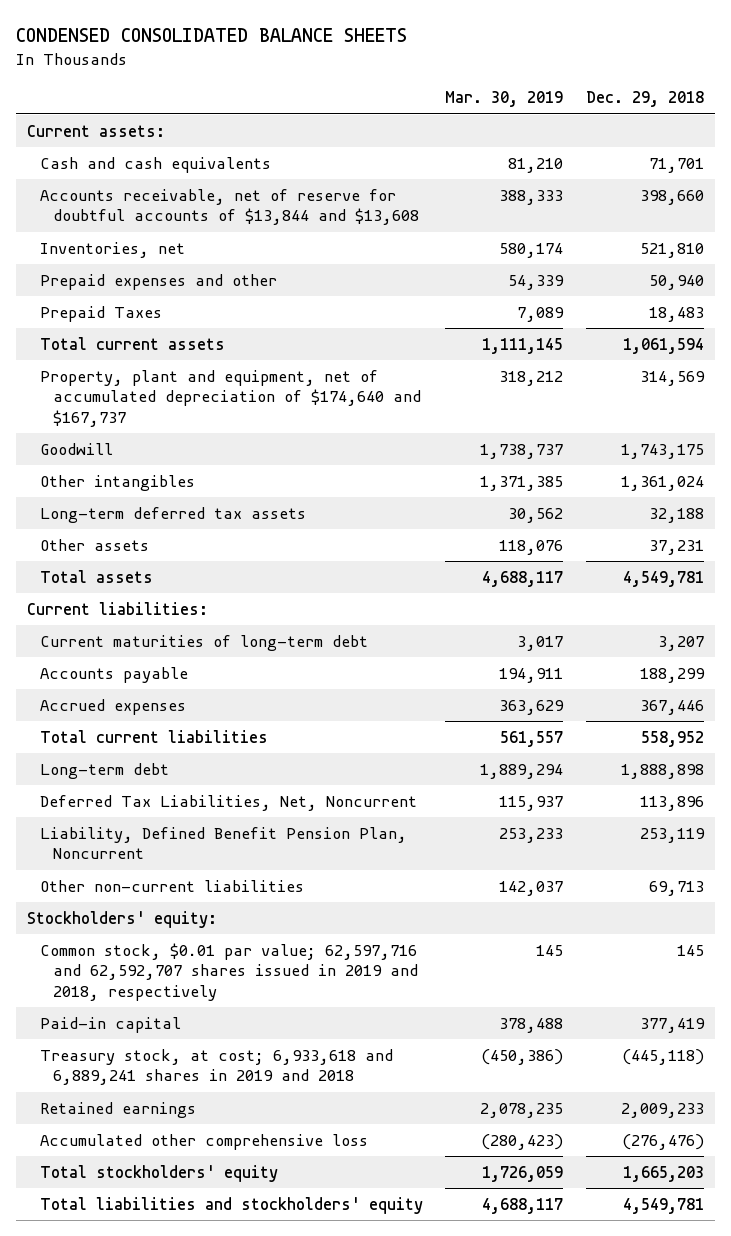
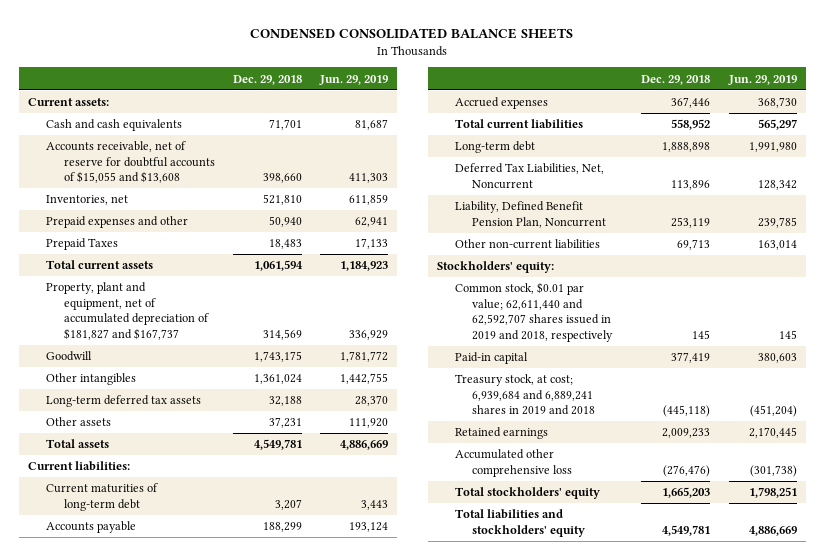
- | Mar. 30, 2019 | Dec. 29, 2018
+ | Dec. 29, 2018 | Jun. 29, 2019
- Accounts receivable, net of reserve for doubtful accounts of $13,844 and $13,608 | 388,333 | 398,660
+ Accounts receivable, net of reserve for doubtful accounts of $15,055 and $13,608 | 398,660 | 411,303
- Property, plant and equipment, net of accumulated depreciation of $174,640 and $167,737 | 318,212 | 314,569
+ Property, plant and equipment, net of accumulated depreciation of $181,827 and $167,737 | 314,569 | 336,929
- Common stock, $0.01 par value; 62,597,716 and 62,592,707 shares issued in 2019 and 2018, respectively | 145 | 145
+ Common stock, $0.01 par value; 62,611,440 and 62,592,707 shares issued in 2019 and 2018, respectively | 145 | 145
- Treasury stock, at cost; 6,933,618 and 6,889,241 shares in 2019 and 2018 | (450,386) | (445,118)
+ Treasury stock, at cost; 6,939,684 and 6,889,241 shares in 2019 and 2018 | (445,118) | (451,204)

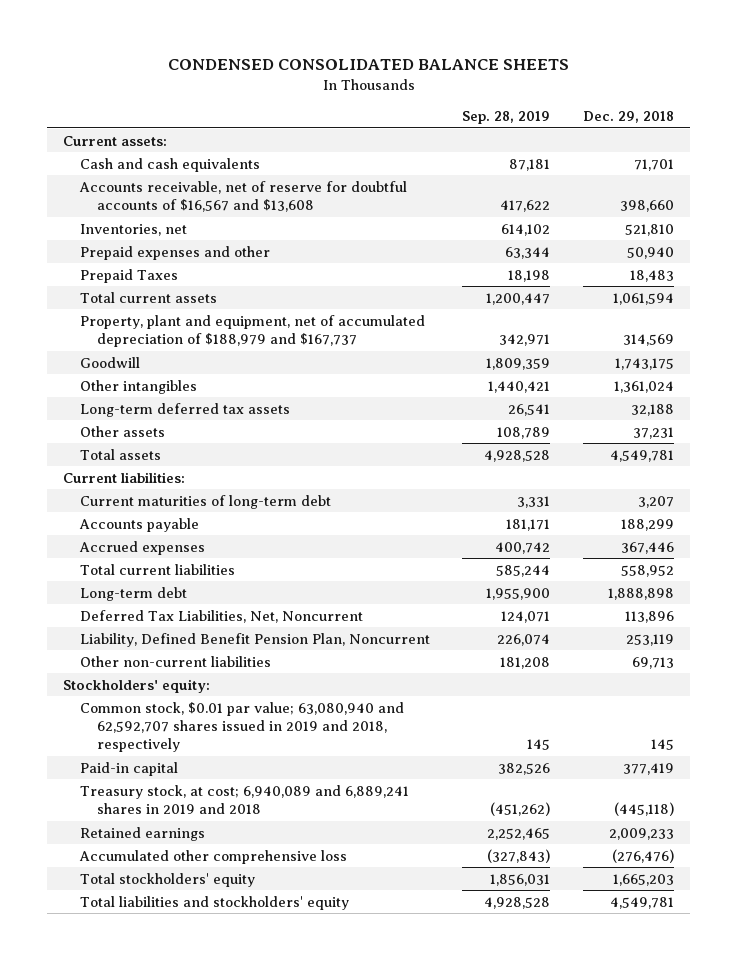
- | Dec. 29, 2018 | Jun. 29, 2019
+ | Sep. 28, 2019 | Dec. 29, 2018
- Accounts receivable, net of reserve for doubtful accounts of $15,055 and $13,608 | 398,660 | 411,303
+ Accounts receivable, net of reserve for doubtful accounts of $16,567 and $13,608 | 417,622 | 398,660
- Property, plant and equipment, net of accumulated depreciation of $181,827 and $167,737 | 314,569 | 336,929
+ Property, plant and equipment, net of accumulated depreciation of $188,979 and $167,737 | 342,971 | 314,569
- Common stock, $0.01 par value; 62,611,440 and 62,592,707 shares issued in 2019 and 2018, respectively | 145 | 145
+ Common stock, $0.01 par value; 63,080,940 and 62,592,707 shares issued in 2019 and 2018, respectively | 145 | 145
- Treasury stock, at cost; 6,939,684 and 6,889,241 shares in 2019 and 2018 | (445,118) | (451,204)
+ Treasury stock, at cost; 6,940,089 and 6,889,241 shares in 2019 and 2018 | (451,262) | (445,118)

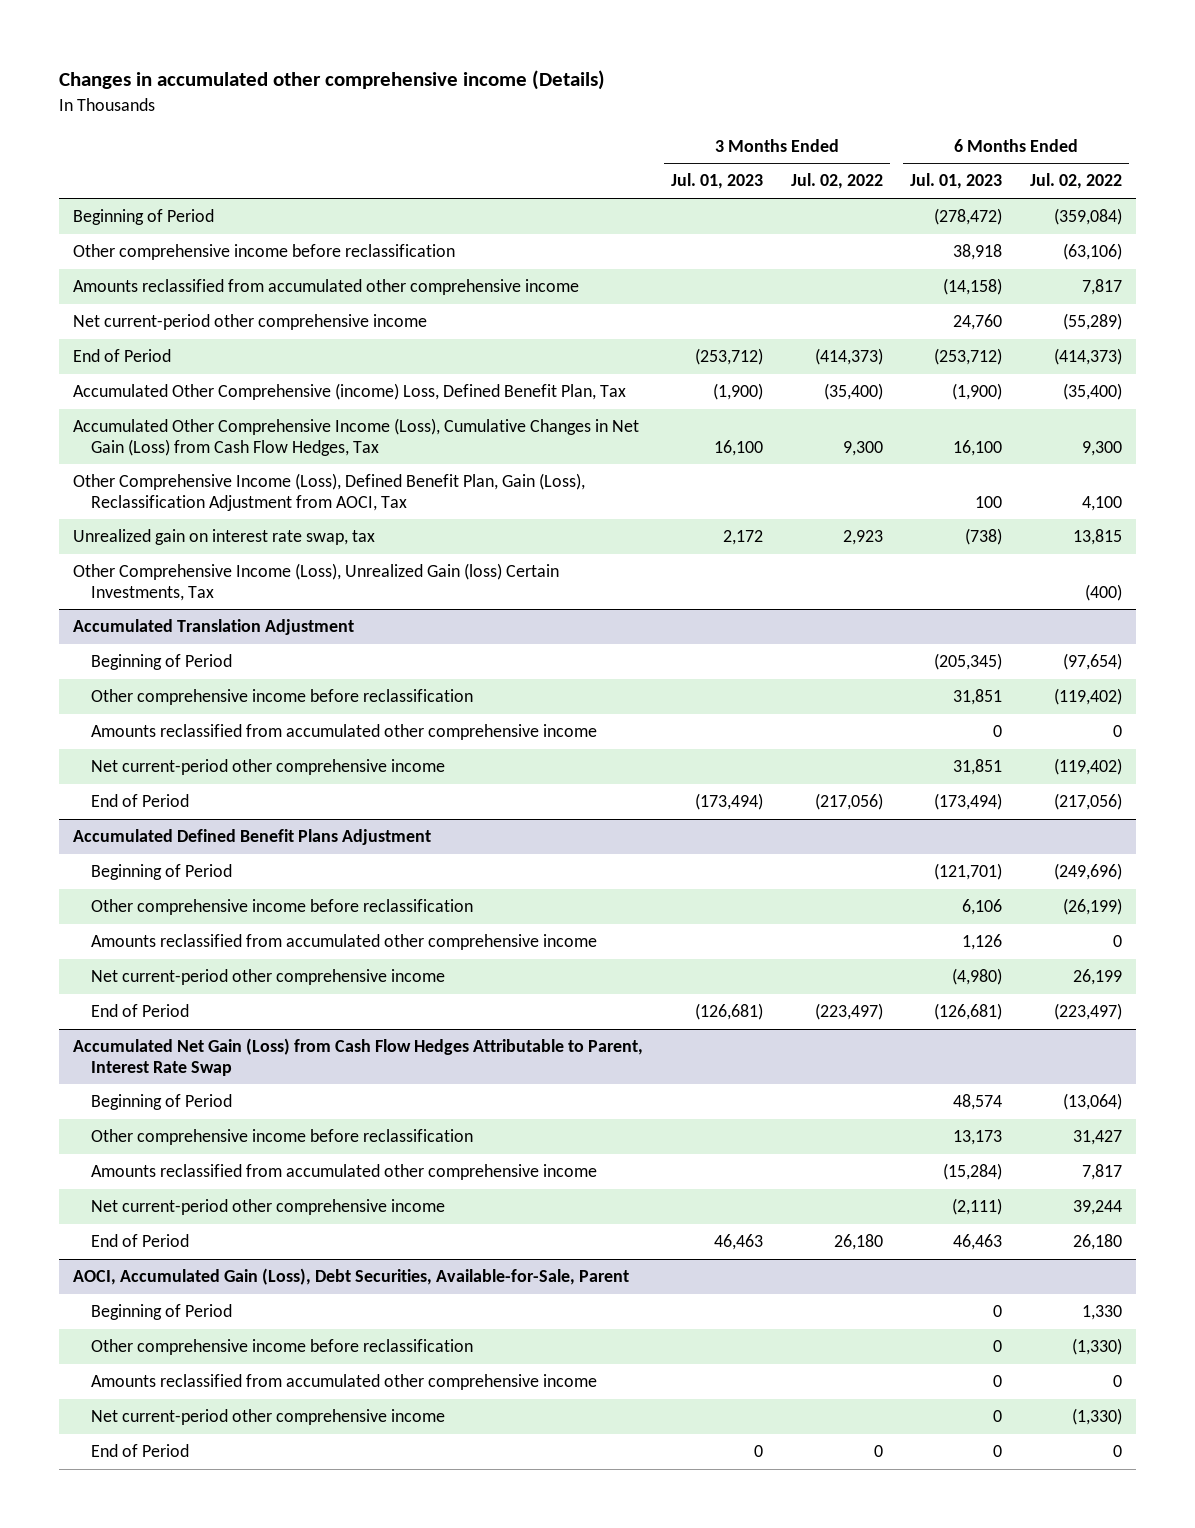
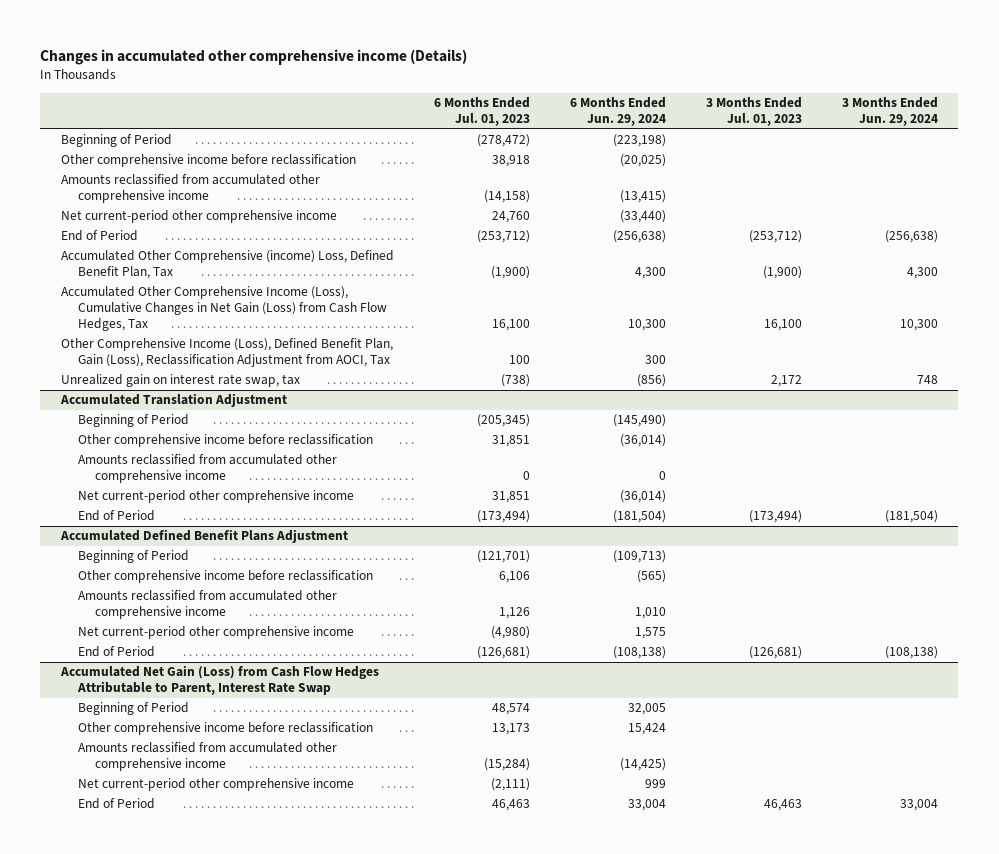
- | 3 Months Ended Jul. 01, 2023 | 3 Months Ended Jul. 02, 2022 | 6 Months Ended Jul. 01, 2023 | 6 Months Ended Jul. 02, 2022
+ | 6 Months Ended Jul. 01, 2023 | 6 Months Ended Jun. 29, 2024 | 3 Months Ended Jul. 01, 2023 | 3 Months Ended Jun. 29, 2024
- Other Comprehensive Income (Loss), Unrealized Gain (loss) Certain Investments, Tax | | | | (400)
- AOCI, Accumulated Gain (Loss), Debt Securities, Available-for-Sale, Parent
- Beginning of Period | | | 0 | 1,330
- Other comprehensive income before reclassification | | | 0 | (1,330)
- Amounts reclassified from accumulated other comprehensive income | | | 0 | 0
- Net current-period other comprehensive income | | | 0 | (1,330)
- End of Period | 0 | 0 | 0 | 0

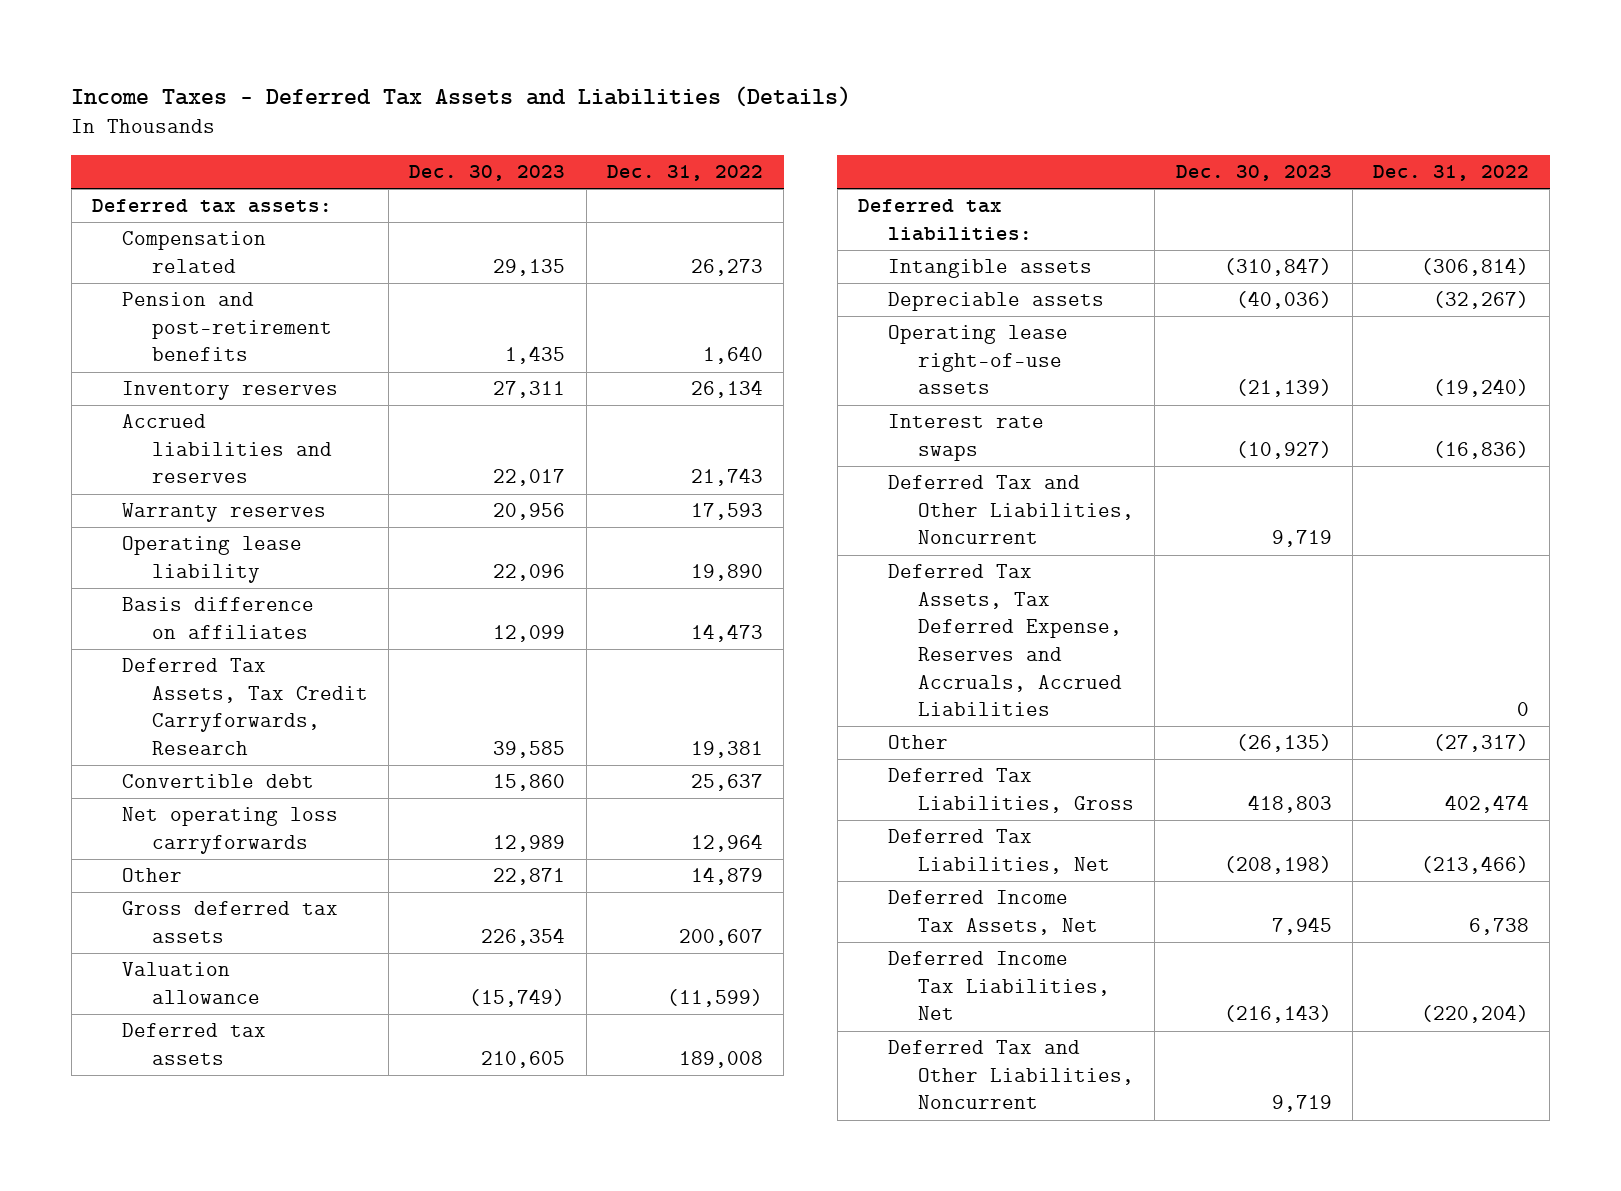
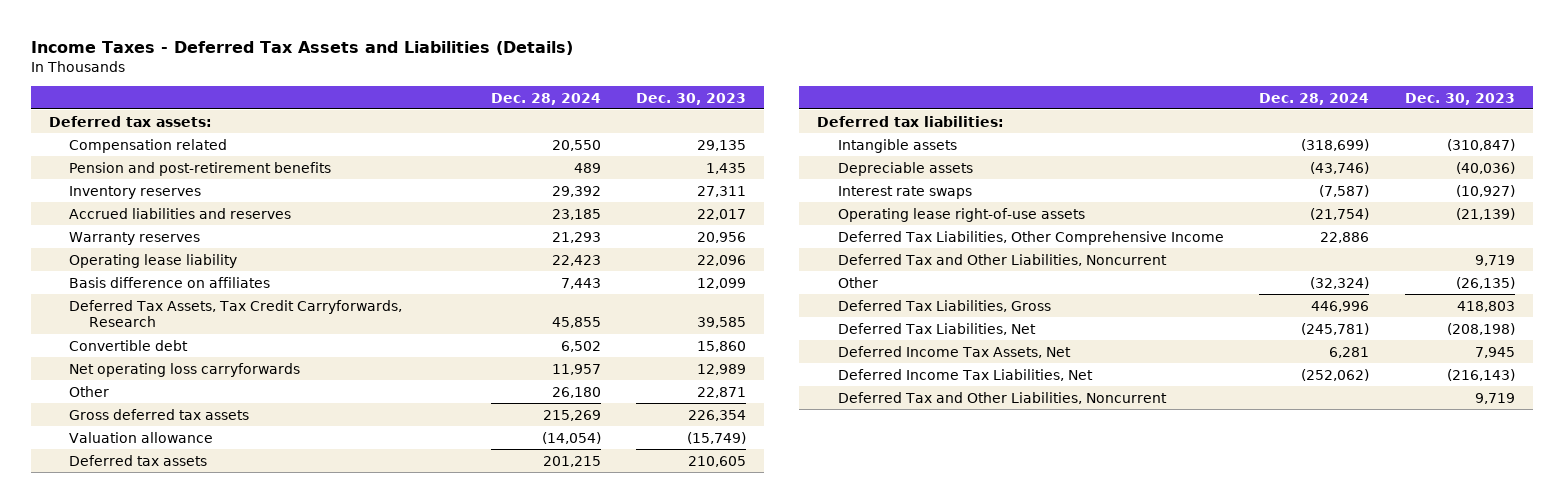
- | Dec. 30, 2023 | Dec. 31, 2022
+ | Dec. 28, 2024 | Dec. 30, 2023
moved down: Operating lease right-of-use assets | (21,754) | (21,139)
+ Deferred Tax Liabilities, Other Comprehensive Income | 22,886 |
- Deferred Tax Assets, Tax Deferred Expense, Reserves and Accruals, Accrued Liabilities | | 0

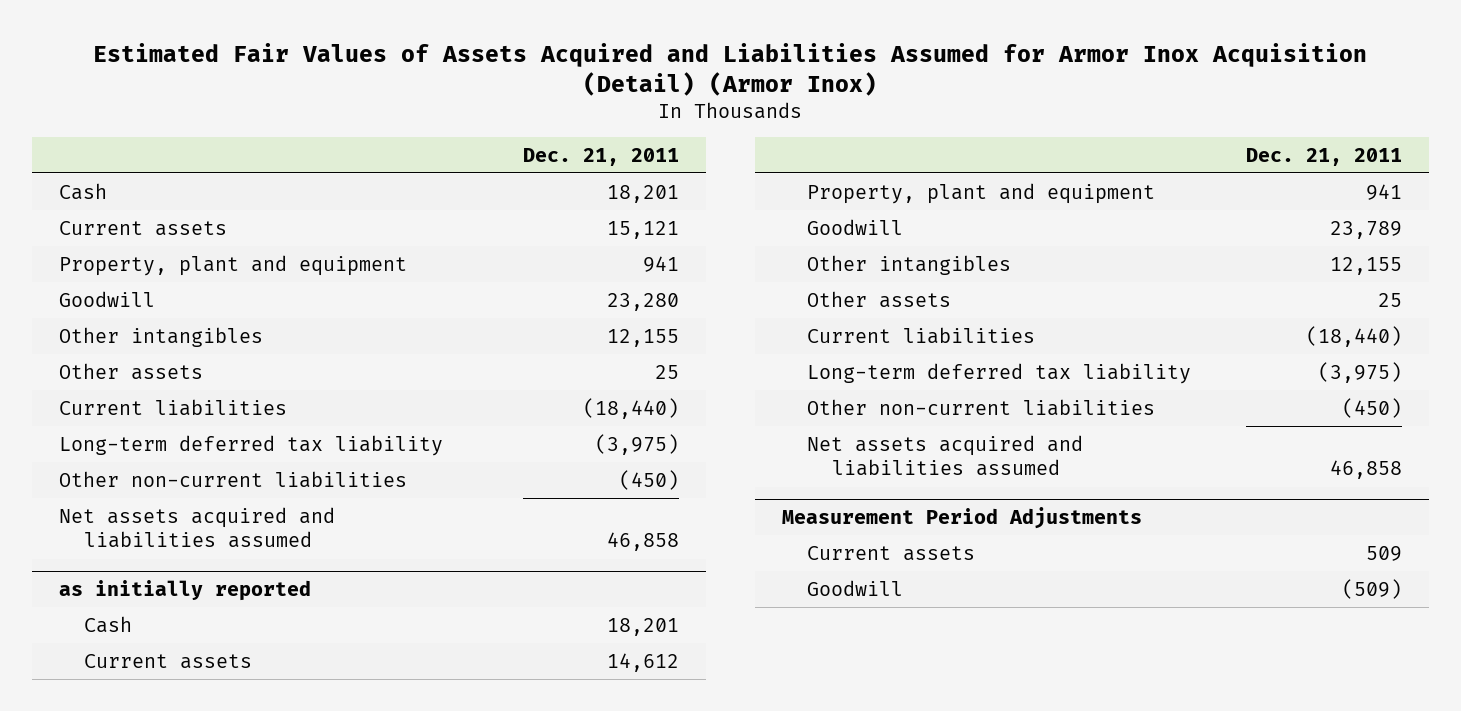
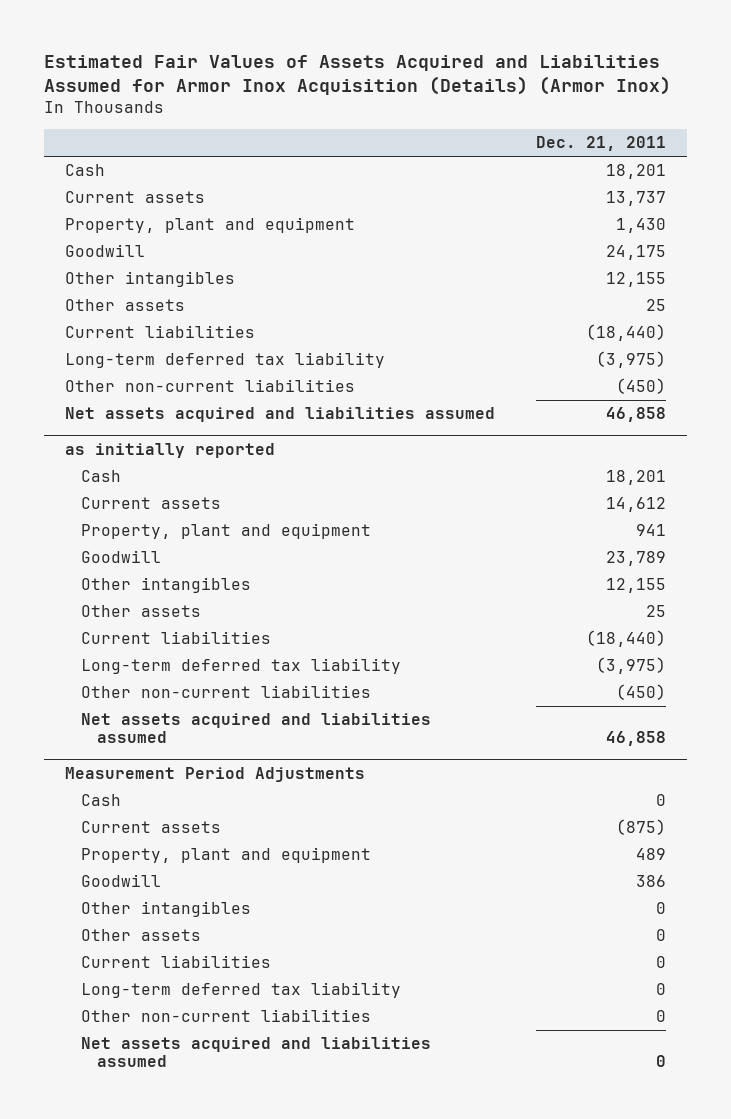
- Estimated Fair Values of Assets Acquired and Liabilities Assumed for Armor Inox Acquisition (Detail) (Armor Inox)
+ Estimated Fair Values of Assets Acquired and Liabilities Assumed for Armor Inox Acquisition (Details) (Armor Inox)
- Current assets | 15,121
- Property, plant and equipment | 941
- Goodwill | 23,280
+ Current assets | 13,737
+ Property, plant and equipment | 1,430
+ Goodwill | 24,175
@ Measurement Period Adjustments
- Current assets | 509
- Goodwill | (509)
+ Cash | 0
+ Current assets | (875)
+ Property, plant and equipment | 489
+ Goodwill | 386
+ Other intangibles | 0
+ Other assets | 0
+ Current liabilities | 0
+ Long-term deferred tax liability | 0
+ Other non-current liabilities | 0
+ Net assets acquired and liabilities assumed | 0

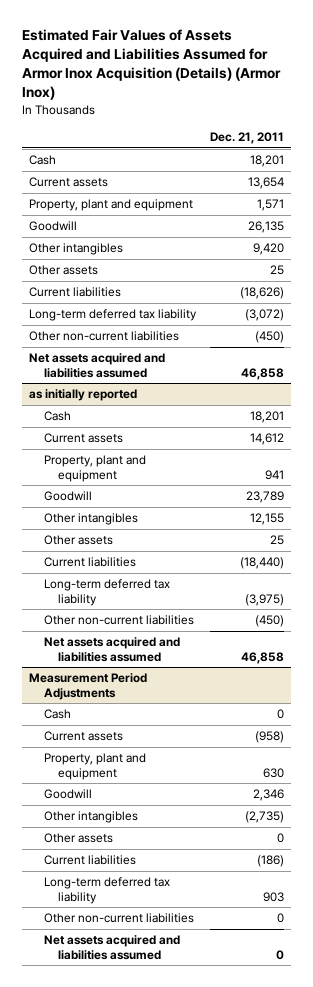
- Current assets | 13,737
- Property, plant and equipment | 1,430
- Goodwill | 24,175
- Other intangibles | 12,155
+ Current assets | 13,654
+ Property, plant and equipment | 1,571
+ Goodwill | 26,135
+ Other intangibles | 9,420
- Current liabilities | (18,440)
- Long-term deferred tax liability | (3,975)
+ Current liabilities | (18,626)
+ Long-term deferred tax liability | (3,072)
@ Measurement Period Adjustments
- Current assets | (875)
- Property, plant and equipment | 489
- Goodwill | 386
- Other intangibles | 0
+ Current assets | (958)
+ Property, plant and equipment | 630
+ Goodwill | 2,346
+ Other intangibles | (2,735)
- Current liabilities | 0
- Long-term deferred tax liability | 0
+ Current liabilities | (186)
+ Long-term deferred tax liability | 903

